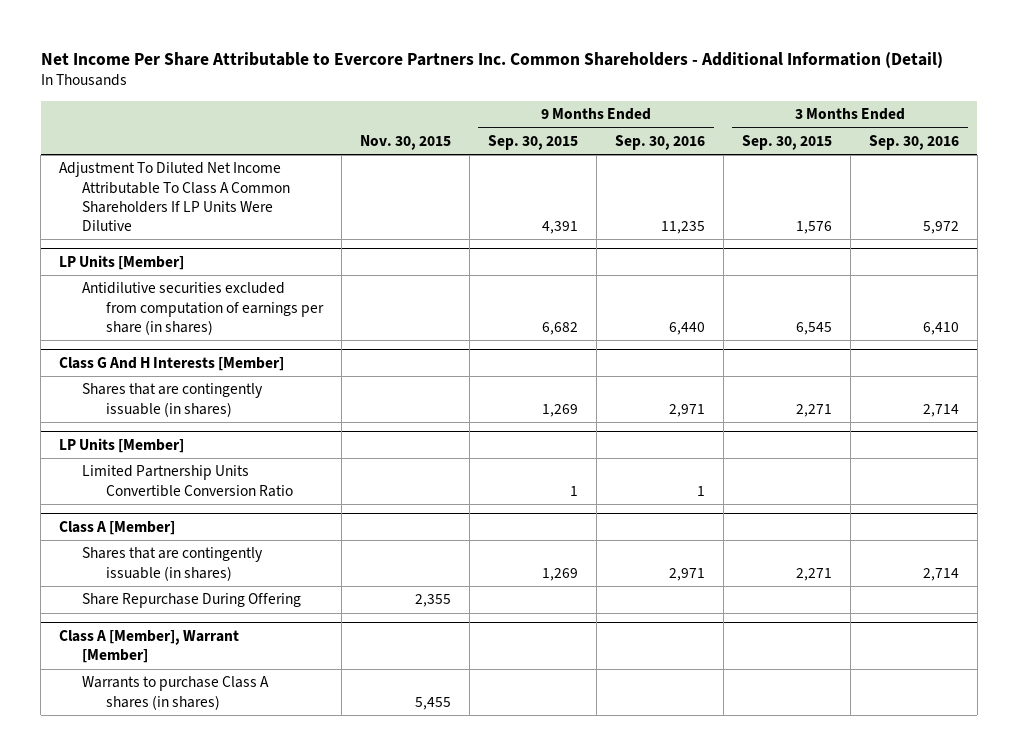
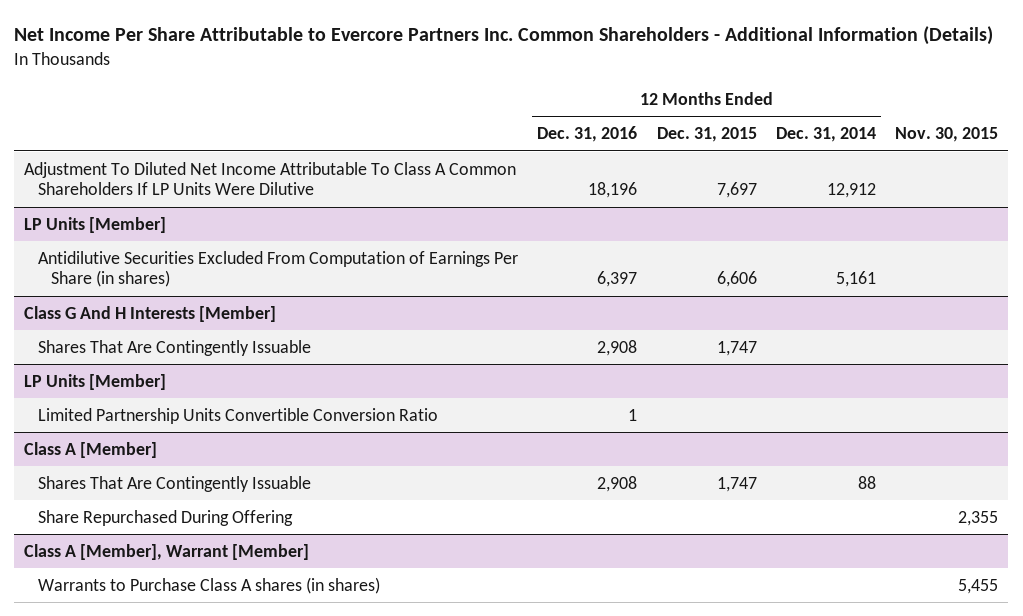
- Net Income Per Share Attributable to Evercore Partners Inc. Common Shareholders - Additional Information (Detail)
+ Net Income Per Share Attributable to Evercore Partners Inc. Common Shareholders - Additional Information (Details)
- | Nov. 30, 2015 | 9 Months Ended Sep. 30, 2015 | 9 Months Ended Sep. 30, 2016 | 3 Months Ended Sep. 30, 2015 | 3 Months Ended Sep. 30, 2016
+ | 12 Months Ended Dec. 31, 2016 | 12 Months Ended Dec. 31, 2015 | 12 Months Ended Dec. 31, 2014 | Nov. 30, 2015
@ LP Units [Member]
- Antidilutive securities excluded from computation of earnings per share (in shares) | | 6,682 | 6,440 | 6,545 | 6,410
+ Antidilutive Securities Excluded From Computation of Earnings Per Share (in shares) | 6,397 | 6,606 | 5,161 |
@ Class G And H Interests [Member]
- Shares that are contingently issuable (in shares) | | 1,269 | 2,971 | 2,271 | 2,714
+ Shares That Are Contingently Issuable | 2,908 | 1,747 | |
@ Class A [Member]
- Shares that are contingently issuable (in shares) | | 1,269 | 2,971 | 2,271 | 2,714
- Share Repurchase During Offering | 2,355 | | | |
+ Shares That Are Contingently Issuable | 2,908 | 1,747 | 88 |
+ Share Repurchased During Offering | | | | 2,355
@ Class A [Member], Warrant [Member]
- Warrants to purchase Class A shares (in shares) | 5,455 | | | |
+ Warrants to Purchase Class A shares (in shares) | | | | 5,455

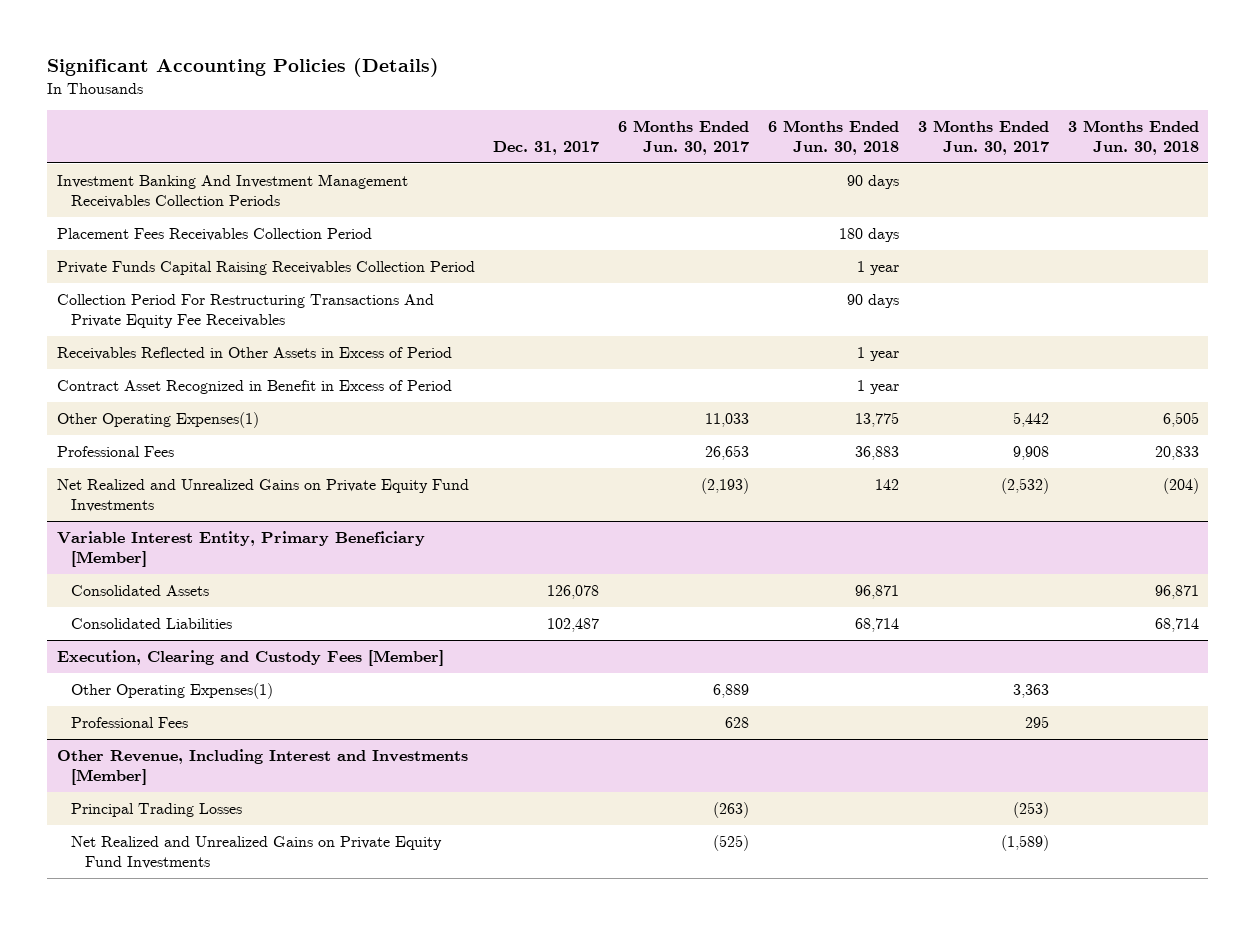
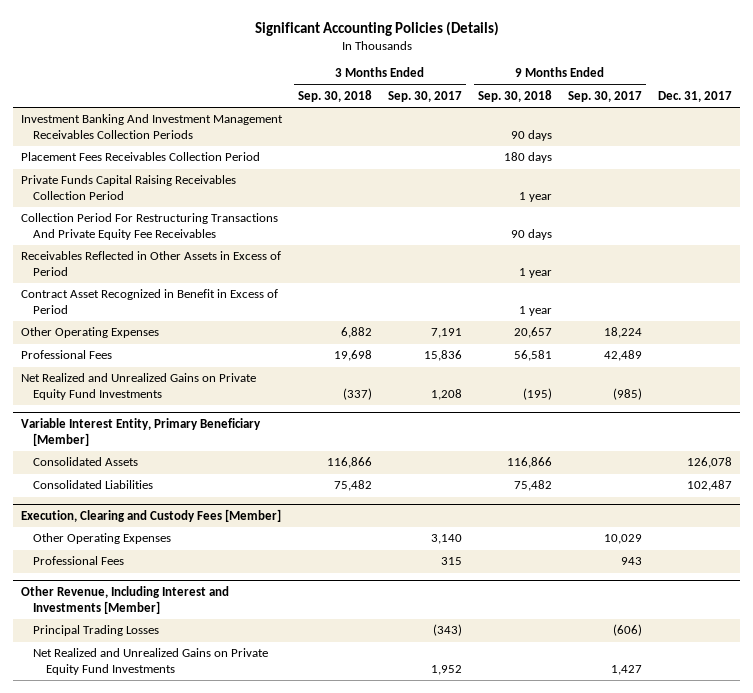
- | Dec. 31, 2017 | 6 Months Ended Jun. 30, 2017 | 6 Months Ended Jun. 30, 2018 | 3 Months Ended Jun. 30, 2017 | 3 Months Ended Jun. 30, 2018
+ | 3 Months Ended Sep. 30, 2018 | 3 Months Ended Sep. 30, 2017 | 9 Months Ended Sep. 30, 2018 | 9 Months Ended Sep. 30, 2017 | Dec. 31, 2017
- Other Operating Expenses(1) | | 11,033 | 13,775 | 5,442 | 6,505
+ Other Operating Expenses | 6,882 | 7,191 | 20,657 | 18,224 |
@ Execution, Clearing and Custody Fees [Member]
- Other Operating Expenses(1) | | 6,889 | | 3,363 |
+ Other Operating Expenses | | 3,140 | | 10,029 |

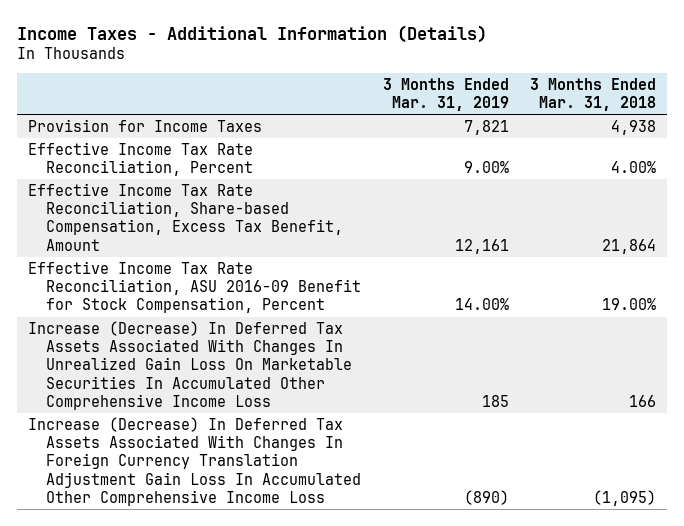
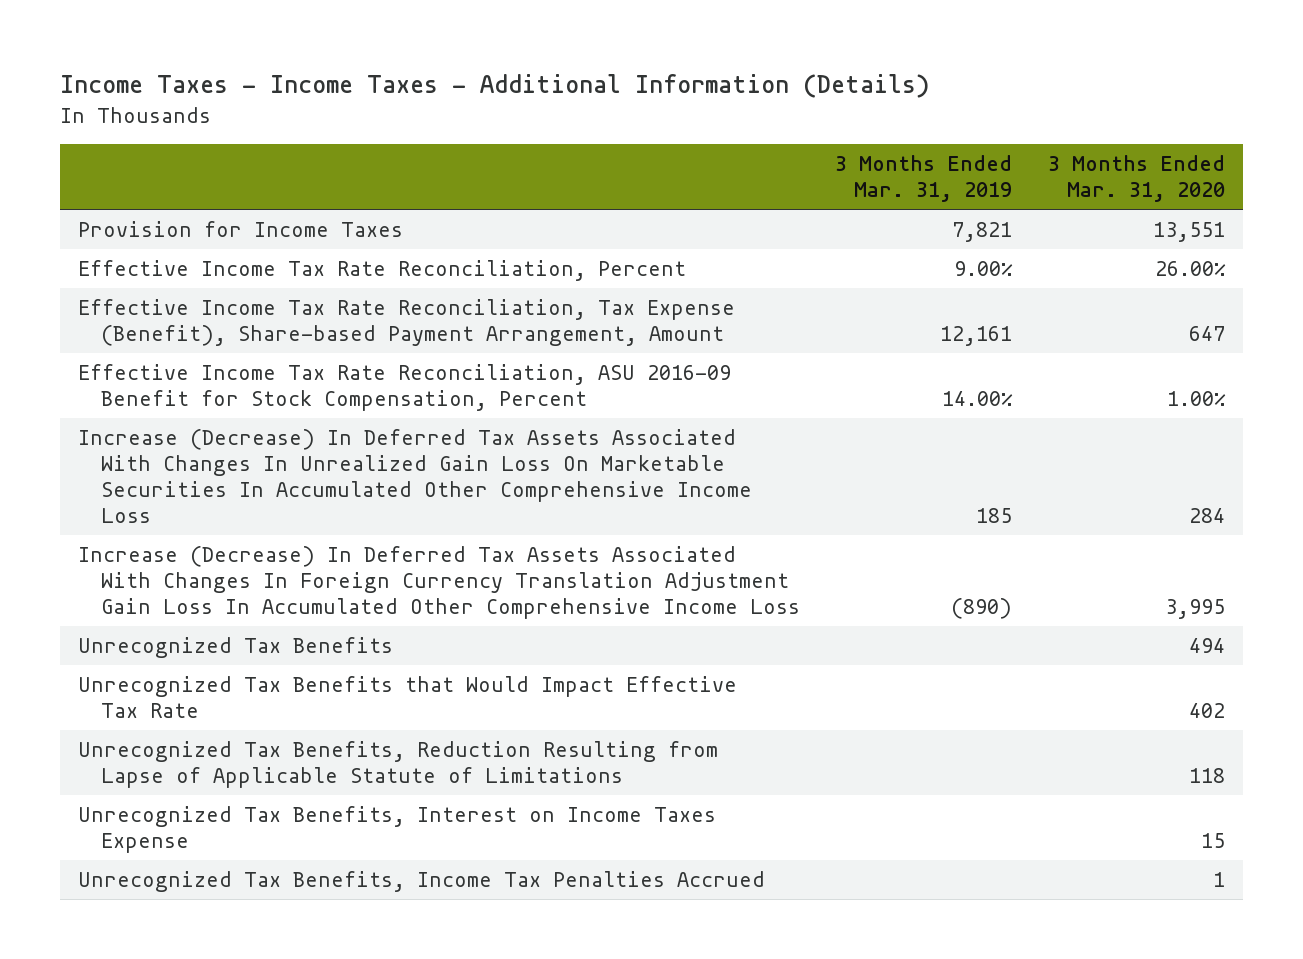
- Income Taxes - Additional Information (Details)
+ Income Taxes - Income Taxes - Additional Information (Details)
- | 3 Months Ended Mar. 31, 2019 | 3 Months Ended Mar. 31, 2018
+ | 3 Months Ended Mar. 31, 2019 | 3 Months Ended Mar. 31, 2020
- Effective Income Tax Rate Reconciliation, Share-based Compensation, Excess Tax Benefit, Amount | 12,161 | 21,864
+ Effective Income Tax Rate Reconciliation, Tax Expense (Benefit), Share-based Payment Arrangement, Amount | 12,161 | 647
+ Unrecognized Tax Benefits | | 494
+ Unrecognized Tax Benefits that Would Impact Effective Tax Rate | | 402
+ Unrecognized Tax Benefits, Reduction Resulting from Lapse of Applicable Statute of Limitations | | 118
+ Unrecognized Tax Benefits, Interest on Income Taxes Expense | | 15
+ Unrecognized Tax Benefits, Income Tax Penalties Accrued | | 1

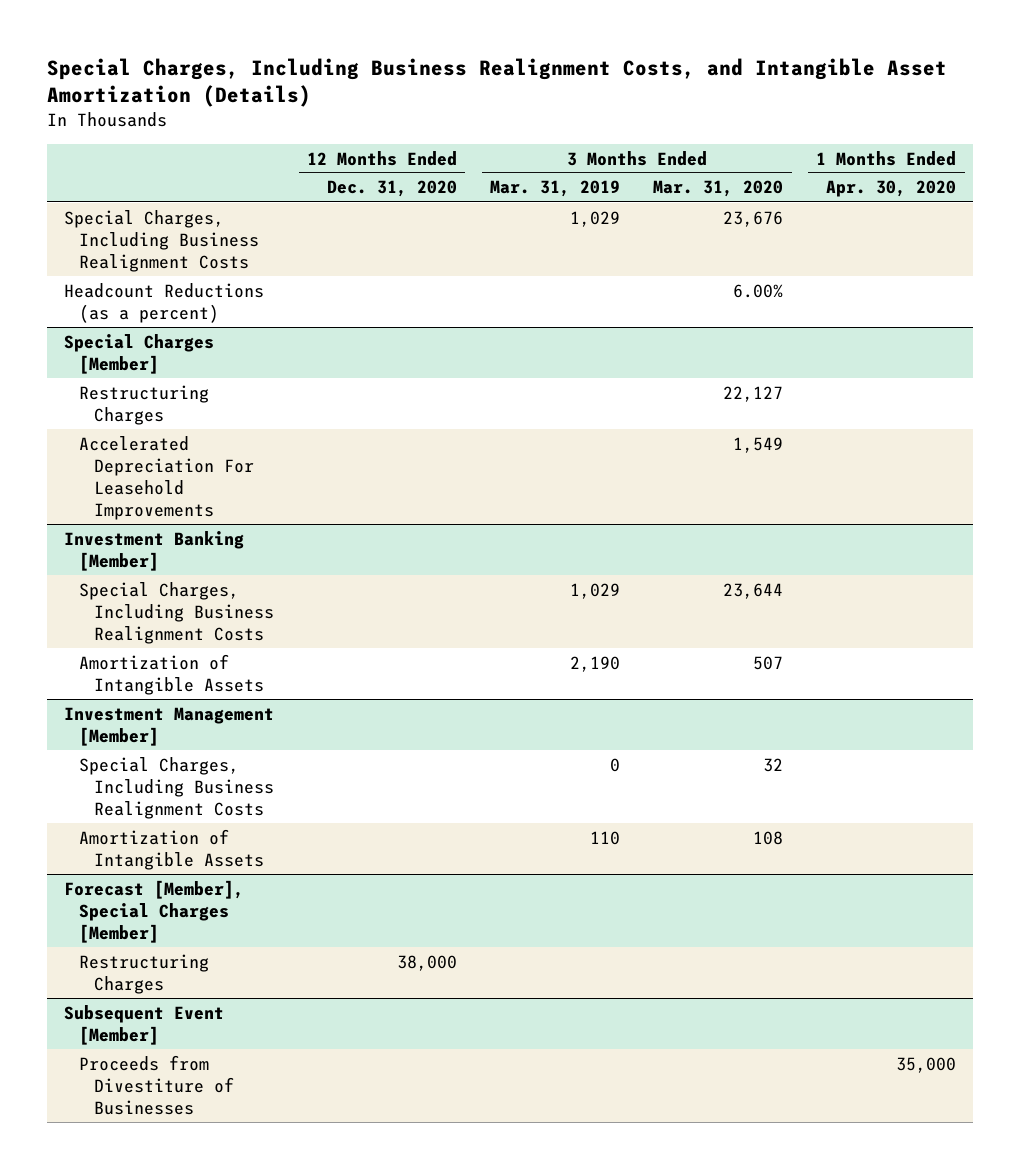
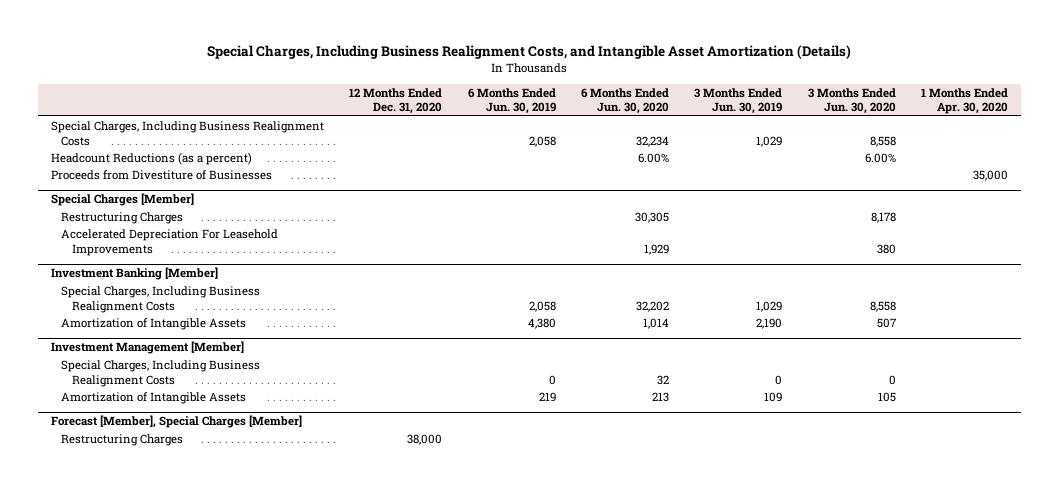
- | 12 Months Ended Dec. 31, 2020 | 3 Months Ended Mar. 31, 2019 | 3 Months Ended Mar. 31, 2020 | 1 Months Ended Apr. 30, 2020
+ | 12 Months Ended Dec. 31, 2020 | 6 Months Ended Jun. 30, 2019 | 6 Months Ended Jun. 30, 2020 | 3 Months Ended Jun. 30, 2019 | 3 Months Ended Jun. 30, 2020 | 1 Months Ended Apr. 30, 2020
+ Proceeds from Divestiture of Businesses | | | | | | 35,000
- Subsequent Event [Member]
- Proceeds from Divestiture of Businesses | | | | 35,000

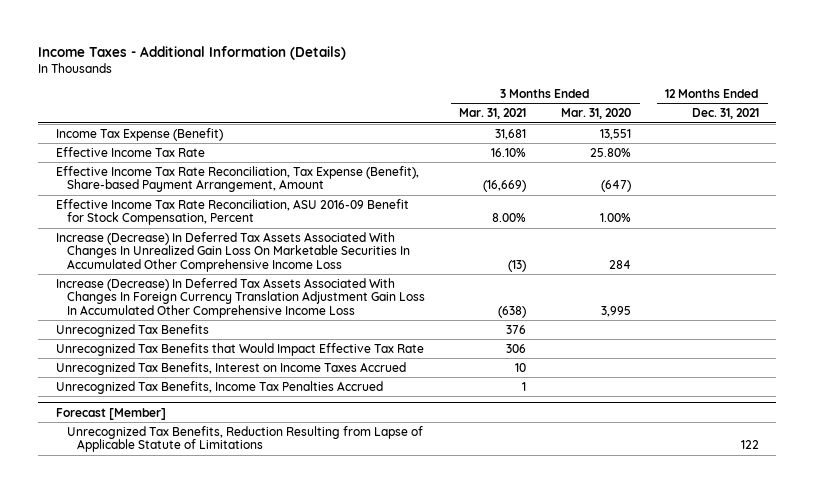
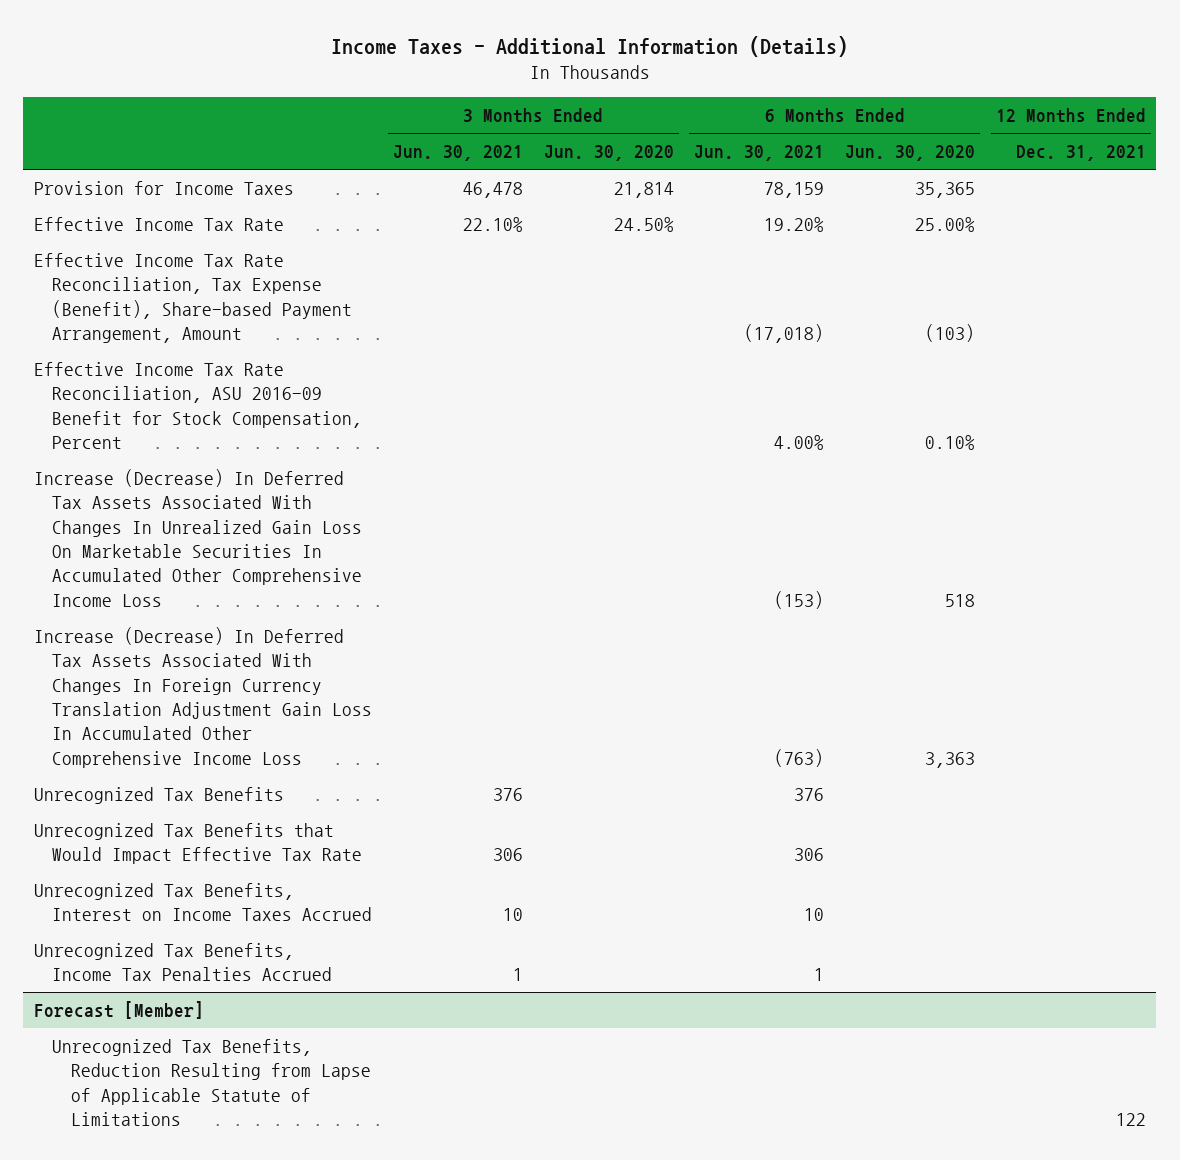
- | 3 Months Ended Mar. 31, 2021 | 3 Months Ended Mar. 31, 2020 | 12 Months Ended Dec. 31, 2021
+ | 3 Months Ended Jun. 30, 2021 | 3 Months Ended Jun. 30, 2020 | 6 Months Ended Jun. 30, 2021 | 6 Months Ended Jun. 30, 2020 | 12 Months Ended Dec. 31, 2021
- Income Tax Expense (Benefit) | 31,681 | 13,551 |
+ Provision for Income Taxes | 46,478 | 21,814 | 78,159 | 35,365 |

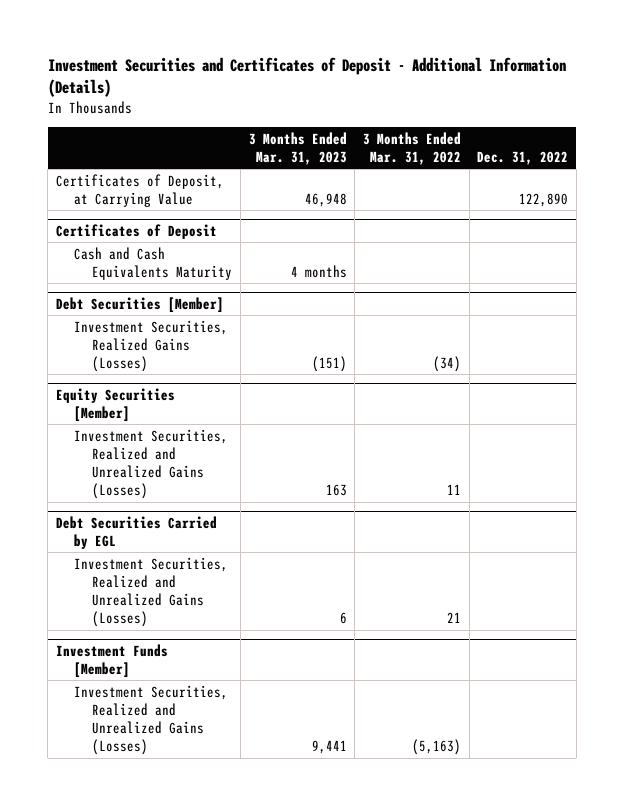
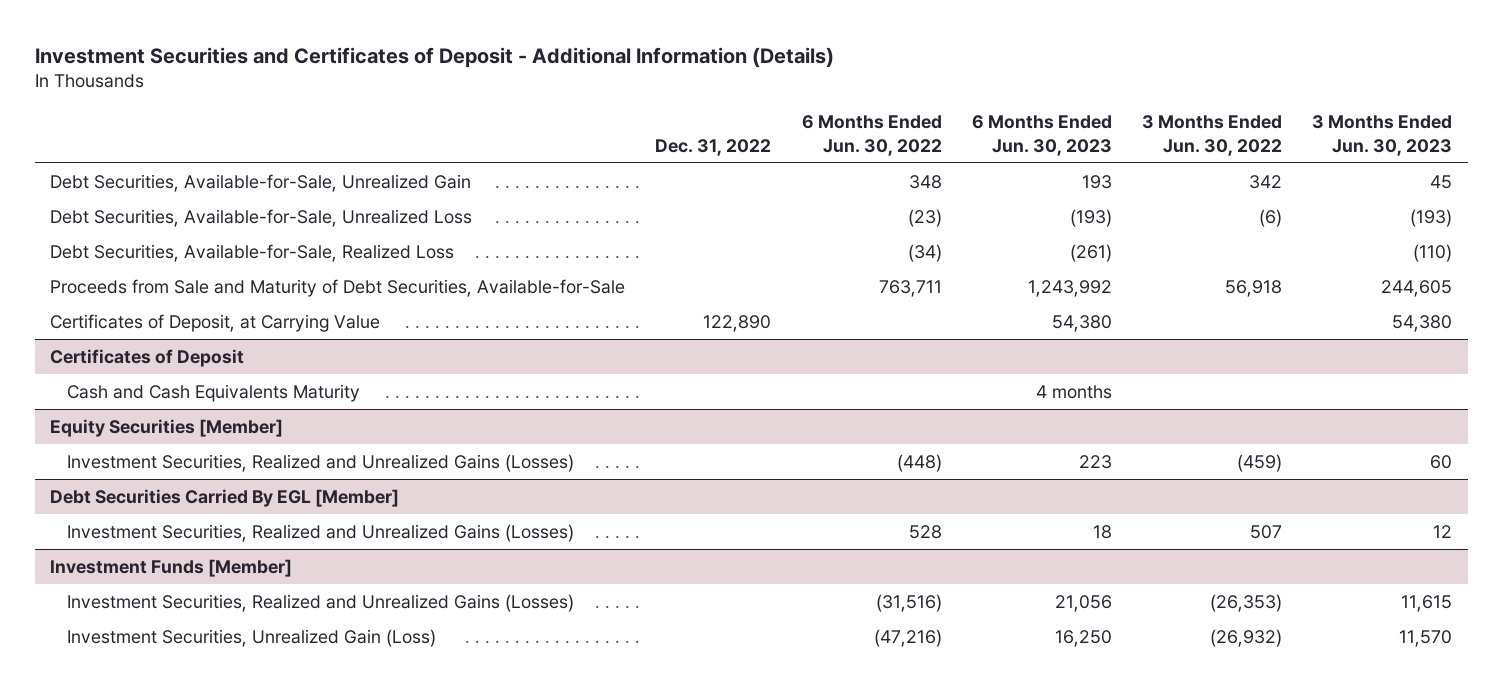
- | 3 Months Ended Mar. 31, 2023 | 3 Months Ended Mar. 31, 2022 | Dec. 31, 2022
+ | Dec. 31, 2022 | 6 Months Ended Jun. 30, 2022 | 6 Months Ended Jun. 30, 2023 | 3 Months Ended Jun. 30, 2022 | 3 Months Ended Jun. 30, 2023
+ Debt Securities, Available-for-Sale, Unrealized Gain | | 348 | 193 | 342 | 45
+ Debt Securities, Available-for-Sale, Unrealized Loss | | (23) | (193) | (6) | (193)
+ Debt Securities, Available-for-Sale, Realized Loss | | (34) | (261) | | (110)
+ Proceeds from Sale and Maturity of Debt Securities, Available-for-Sale | | 763,711 | 1,243,992 | 56,918 | 244,605
- Debt Securities [Member]
- Investment Securities, Realized Gains (Losses) | (151) | (34) |
- Debt Securities Carried by EGL
+ Debt Securities Carried By EGL [Member]
@ Investment Funds [Member]
+ Investment Securities, Unrealized Gain (Loss) | | (47,216) | 16,250 | (26,932) | 11,570

